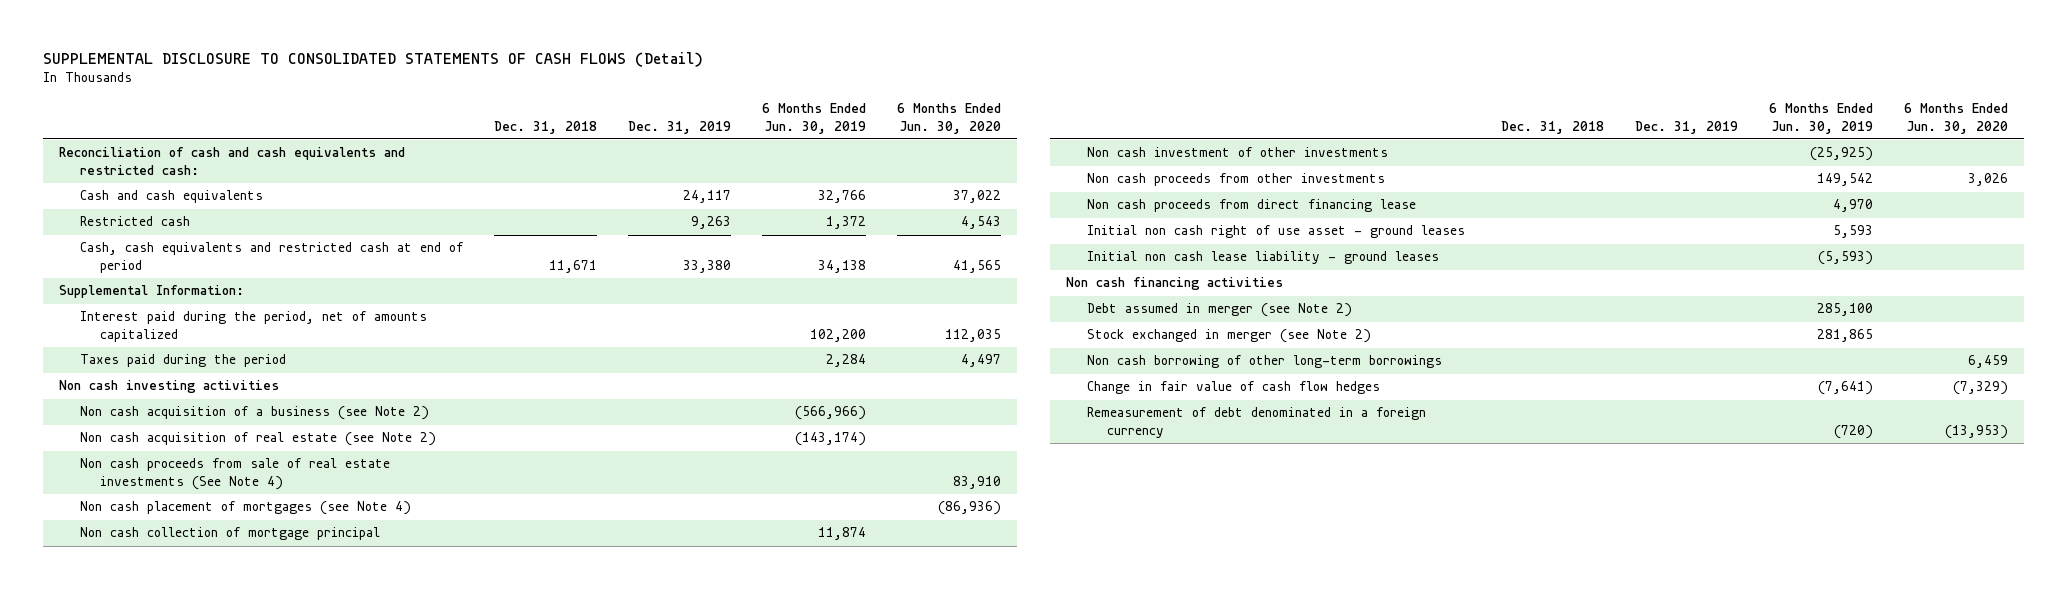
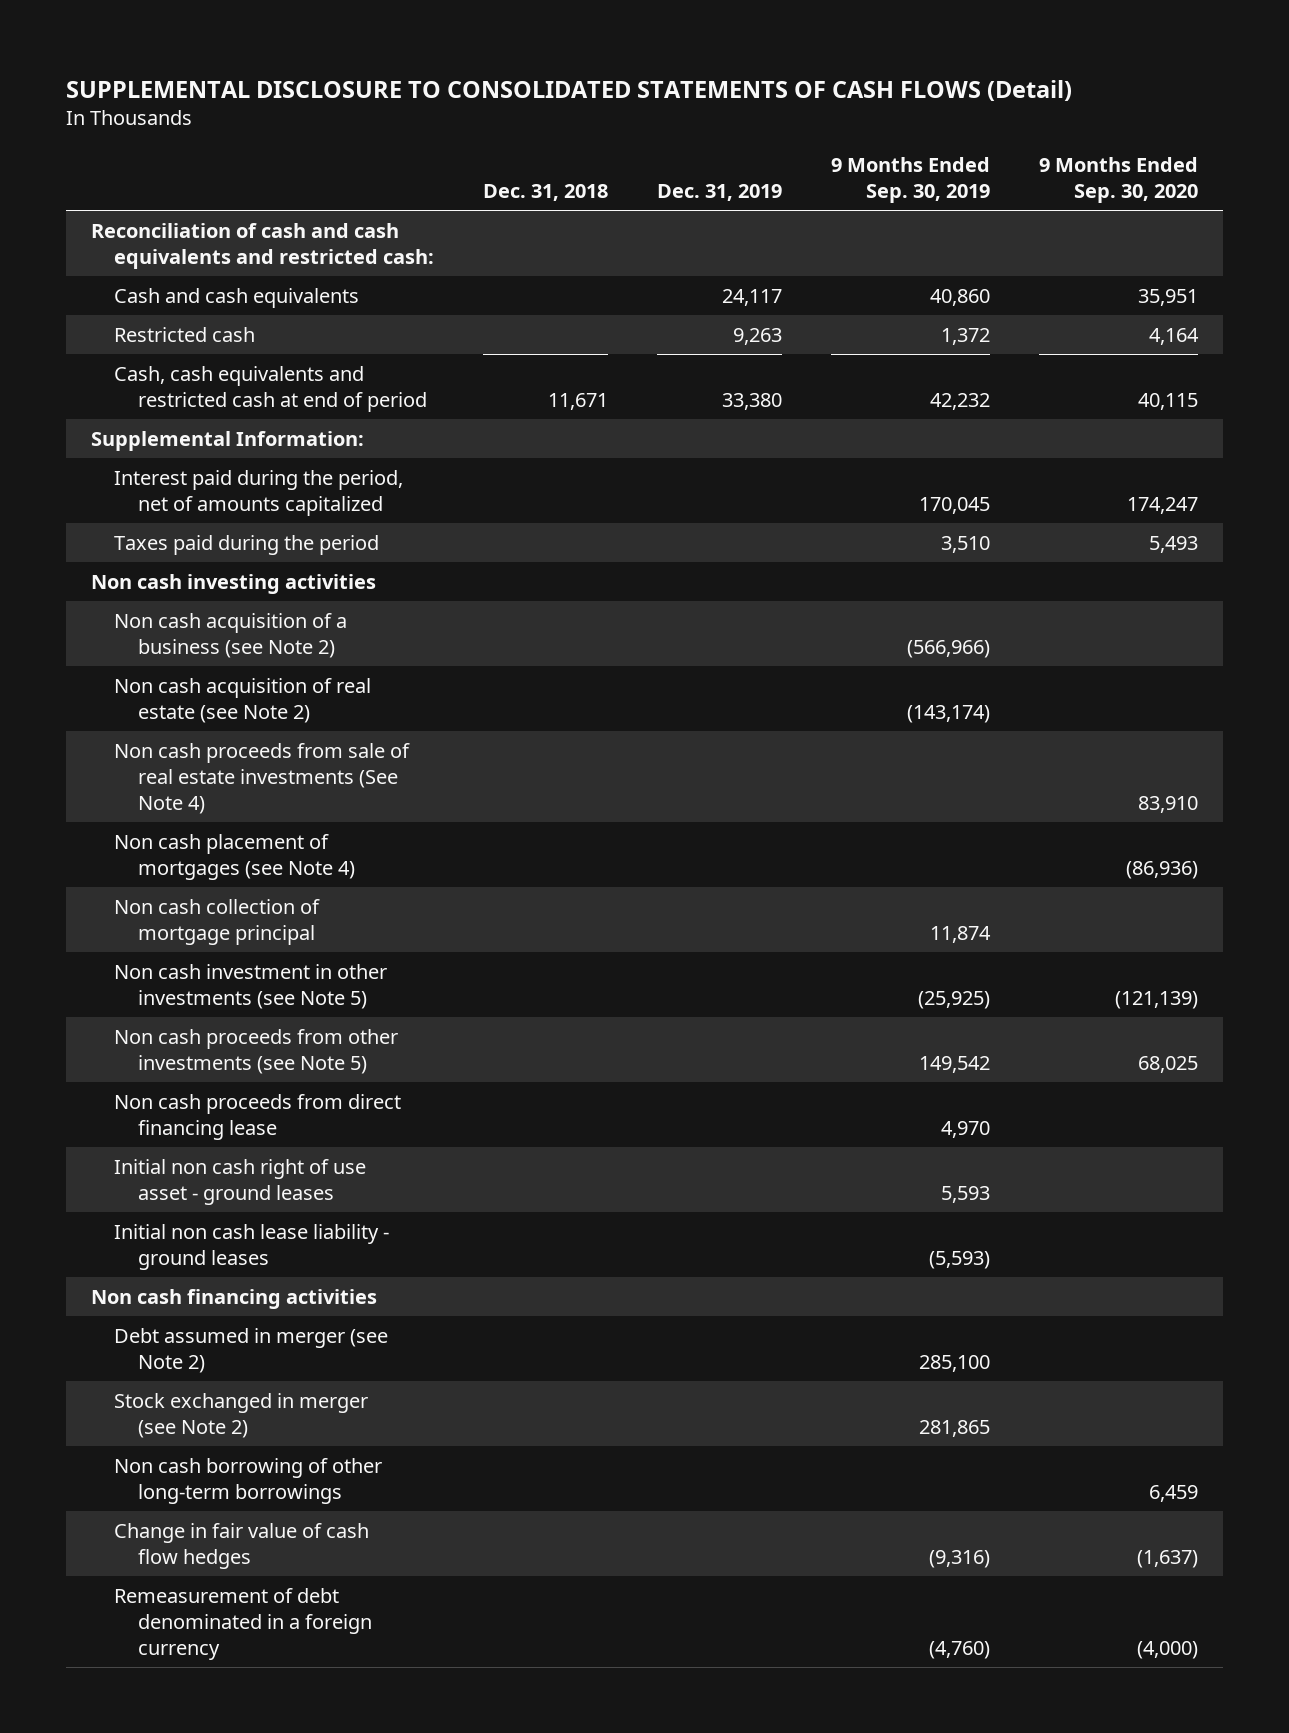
- | Dec. 31, 2018 | Dec. 31, 2019 | 6 Months Ended Jun. 30, 2019 | 6 Months Ended Jun. 30, 2020
+ | Dec. 31, 2018 | Dec. 31, 2019 | 9 Months Ended Sep. 30, 2019 | 9 Months Ended Sep. 30, 2020
- Non cash investment of other investments | | | (25,925) |
- Non cash proceeds from other investments | | | 149,542 | 3,026
+ Non cash investment in other investments (see Note 5) | | | (25,925) | (121,139)
+ Non cash proceeds from other investments (see Note 5) | | | 149,542 | 68,025

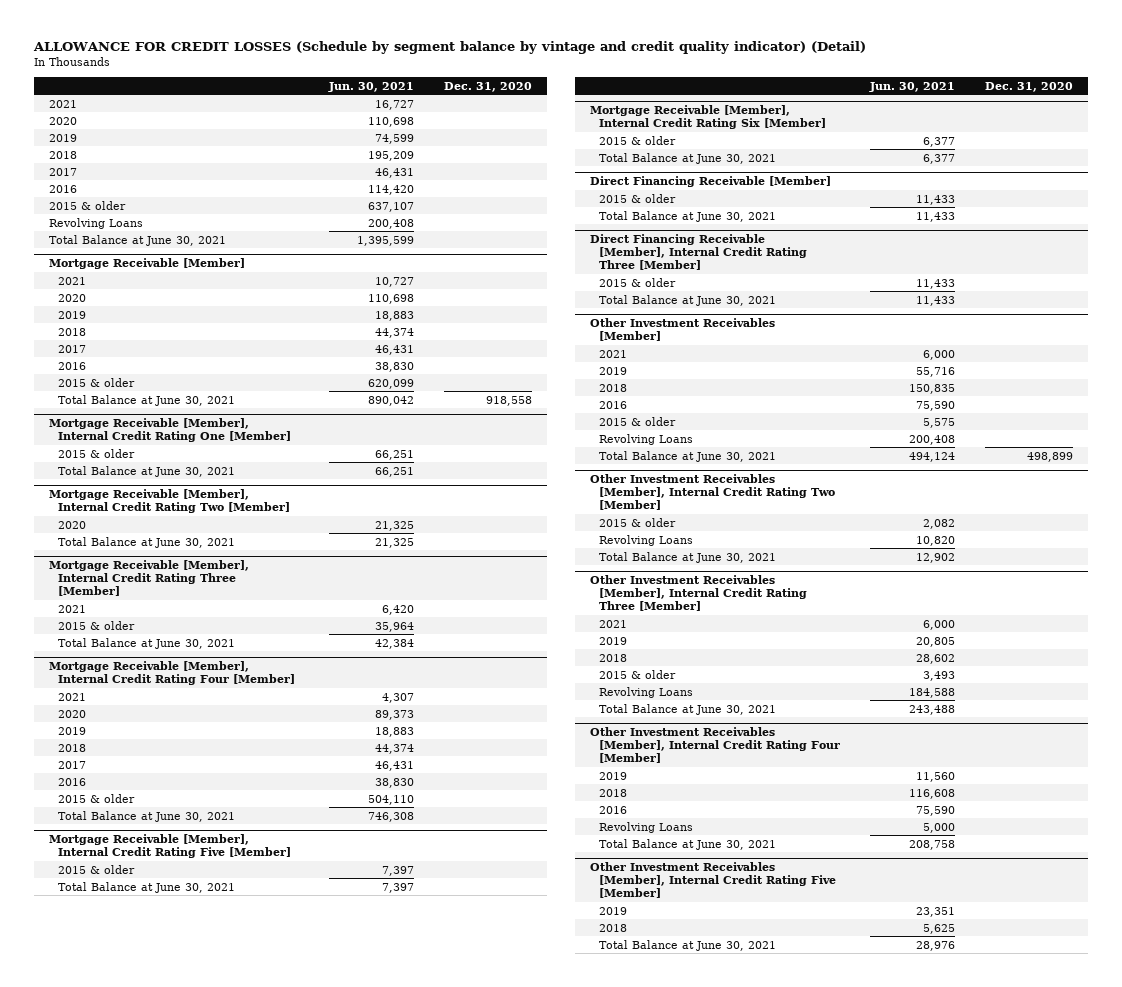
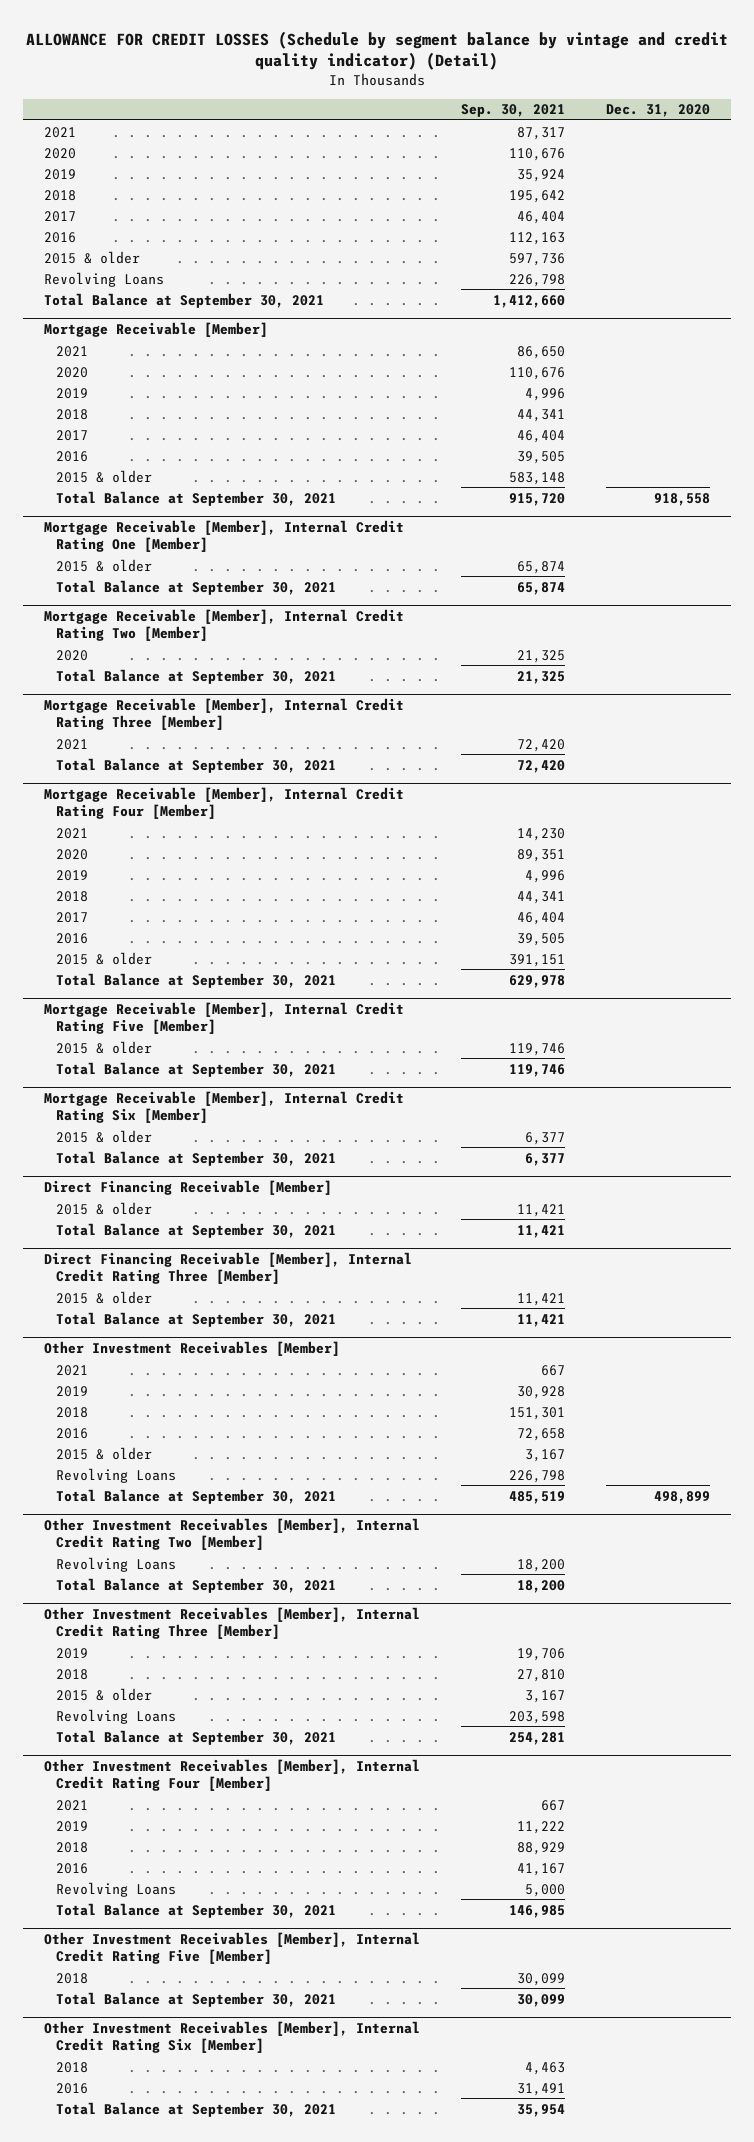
- | Jun. 30, 2021 | Dec. 31, 2020
+ | Sep. 30, 2021 | Dec. 31, 2020
- Total Balance at June 30, 2021 | 1,395,599 |
+ Total Balance at September 30, 2021 | 1,412,660 |
@ Mortgage Receivable [Member]
- Total Balance at June 30, 2021 | 890,042 | 918,558
+ Total Balance at September 30, 2021 | 915,720 | 918,558
@ Mortgage Receivable [Member], Internal Credit Rating One [Member]
- Total Balance at June 30, 2021 | 66,251 |
+ Total Balance at September 30, 2021 | 65,874 |
@ Mortgage Receivable [Member], Internal Credit Rating Two [Member]
- Total Balance at June 30, 2021 | 21,325 |
+ Total Balance at September 30, 2021 | 21,325 |
@ Mortgage Receivable [Member], Internal Credit Rating Three [Member]
- 2015 & older | 35,964 |
- Total Balance at June 30, 2021 | 42,384 |
+ Total Balance at September 30, 2021 | 72,420 |
@ Mortgage Receivable [Member], Internal Credit Rating Four [Member]
- Total Balance at June 30, 2021 | 746,308 |
+ Total Balance at September 30, 2021 | 629,978 |
@ Mortgage Receivable [Member], Internal Credit Rating Five [Member]
- Total Balance at June 30, 2021 | 7,397 |
+ Total Balance at September 30, 2021 | 119,746 |
@ Mortgage Receivable [Member], Internal Credit Rating Six [Member]
- Total Balance at June 30, 2021 | 6,377 |
+ Total Balance at September 30, 2021 | 6,377 |
@ Direct Financing Receivable [Member]
- Total Balance at June 30, 2021 | 11,433 |
+ Total Balance at September 30, 2021 | 11,421 |
@ Direct Financing Receivable [Member], Internal Credit Rating Three [Member]
- Total Balance at June 30, 2021 | 11,433 |
+ Total Balance at September 30, 2021 | 11,421 |
@ Other Investment Receivables [Member]
- Total Balance at June 30, 2021 | 494,124 | 498,899
+ Total Balance at September 30, 2021 | 485,519 | 498,899
@ Other Investment Receivables [Member], Internal Credit Rating Two [Member]
- 2015 & older | 2,082 |
- Total Balance at June 30, 2021 | 12,902 |
+ Total Balance at September 30, 2021 | 18,200 |
@ Other Investment Receivables [Member], Internal Credit Rating Three [Member]
- 2021 | 6,000 |
- Total Balance at June 30, 2021 | 243,488 |
+ Total Balance at September 30, 2021 | 254,281 |
@ Other Investment Receivables [Member], Internal Credit Rating Four [Member]
+ 2021 | 667 |
- Total Balance at June 30, 2021 | 208,758 |
+ Total Balance at September 30, 2021 | 146,985 |
@ Other Investment Receivables [Member], Internal Credit Rating Five [Member]
- 2019 | 23,351 |
- Total Balance at June 30, 2021 | 28,976 |
+ Total Balance at September 30, 2021 | 30,099 |
+ Other Investment Receivables [Member], Internal Credit Rating Six [Member]
+ 2018 | 4,463 |
+ 2016 | 31,491 |
+ Total Balance at September 30, 2021 | 35,954 |

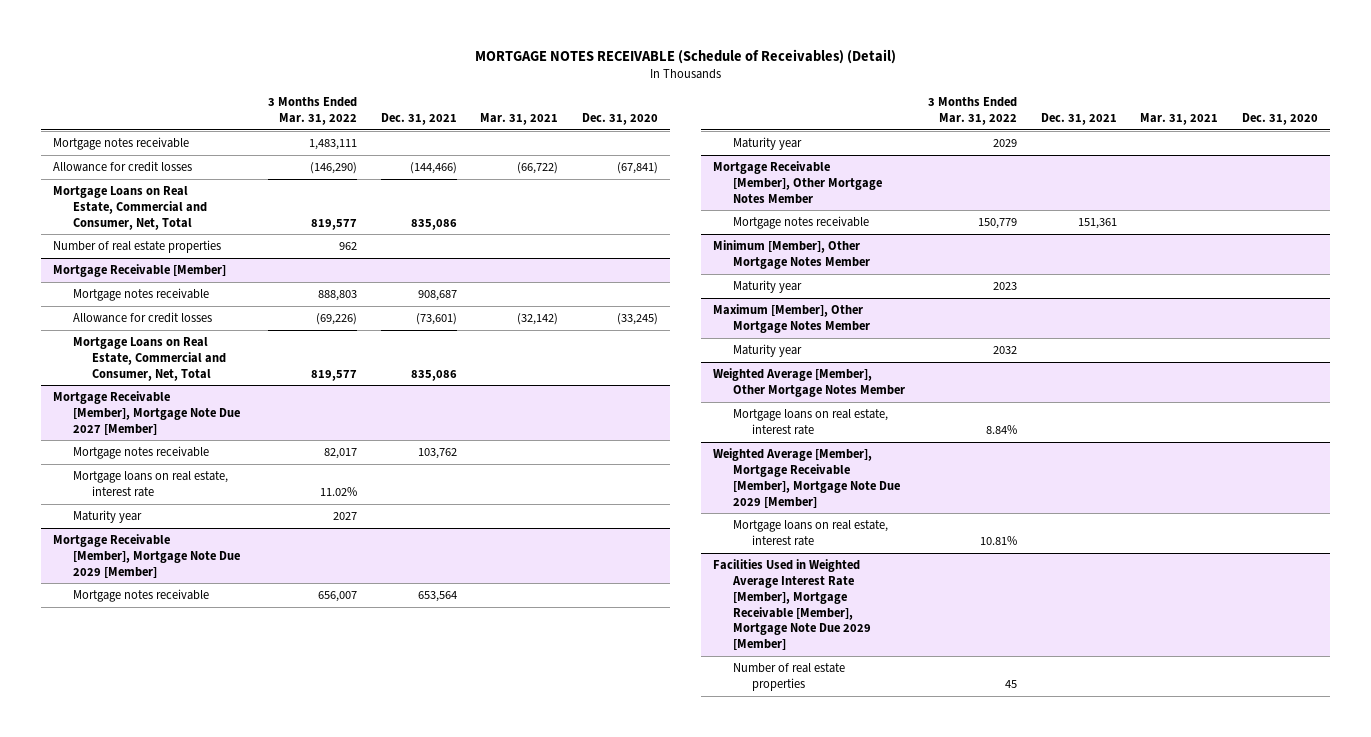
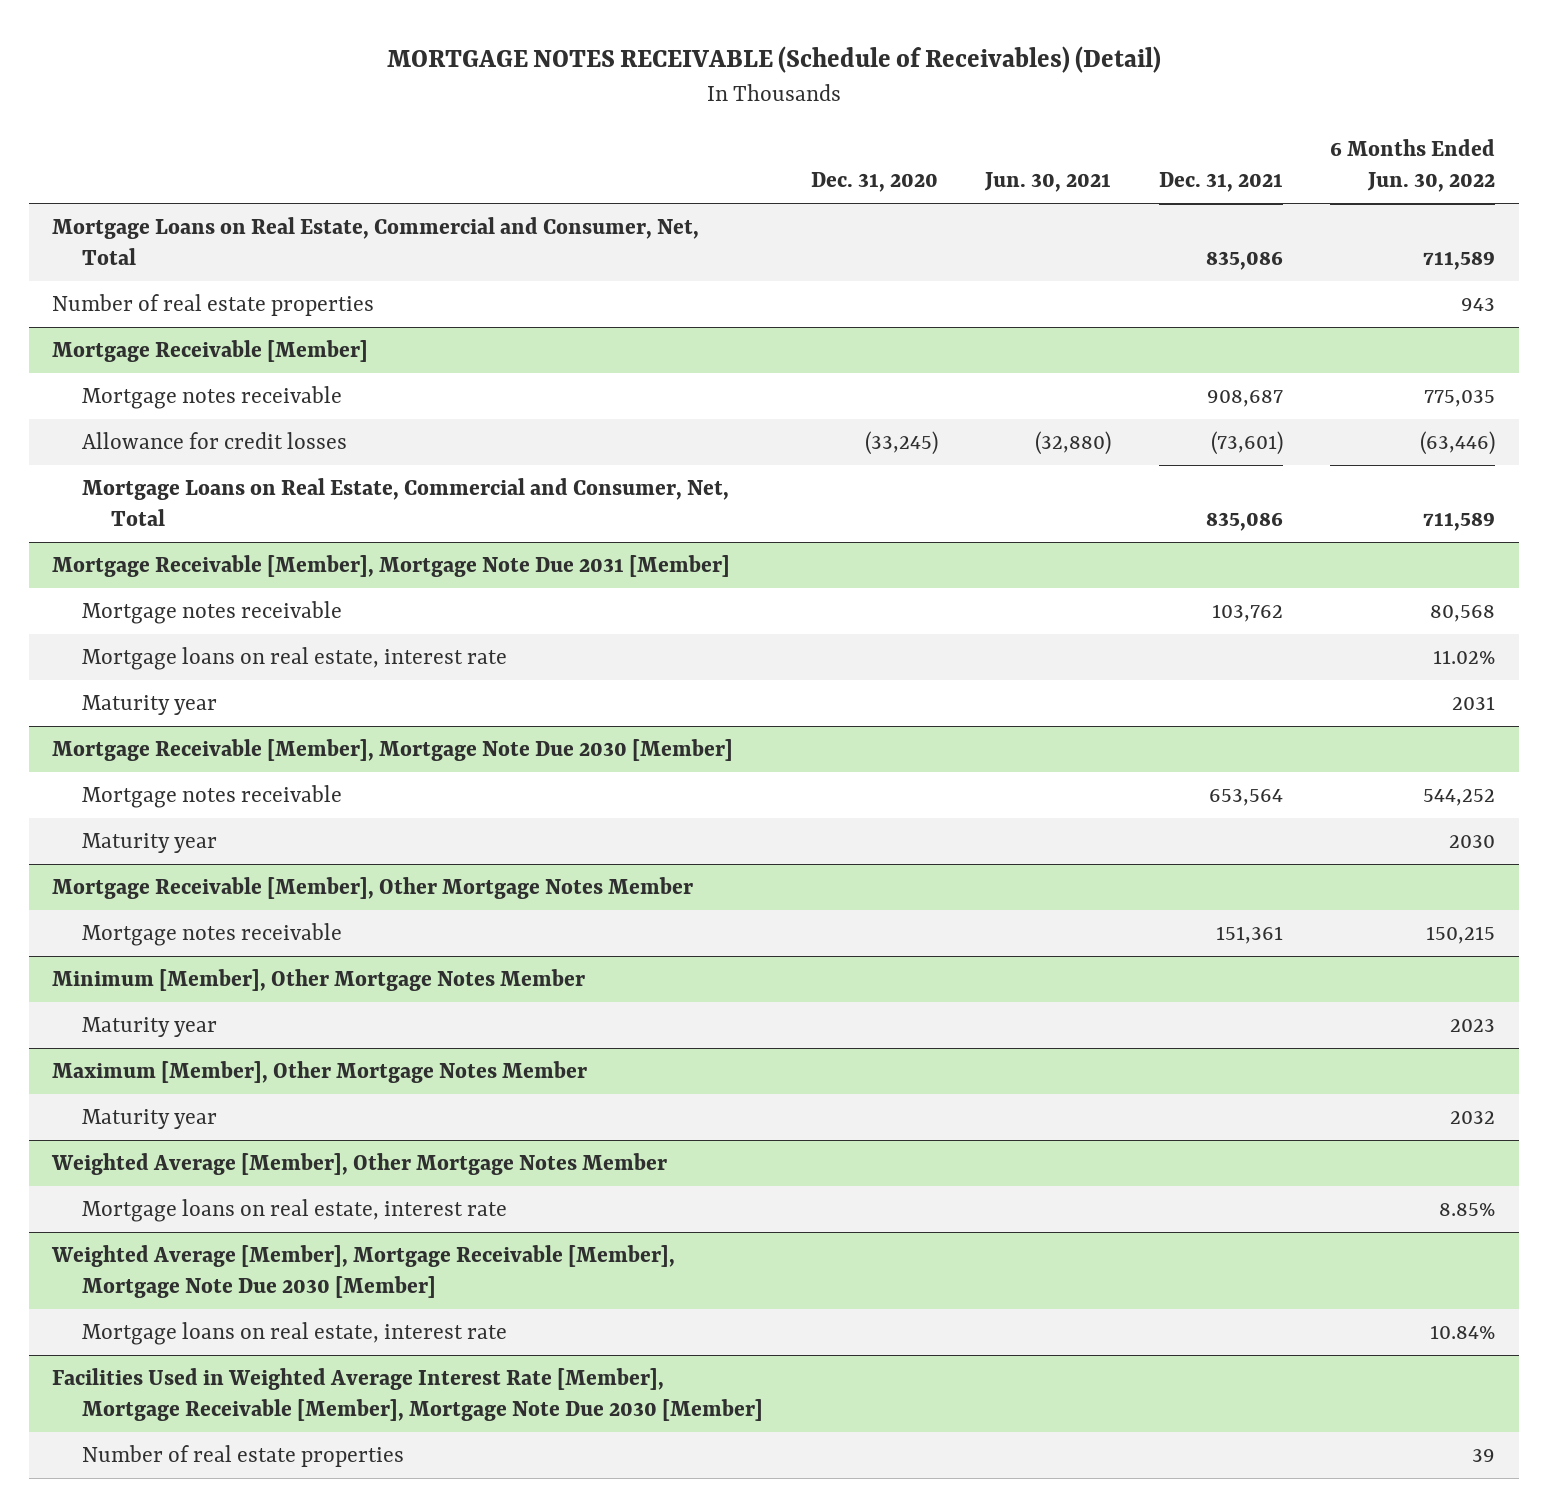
- | 3 Months Ended Mar. 31, 2022 | Dec. 31, 2021 | Mar. 31, 2021 | Dec. 31, 2020
+ | Dec. 31, 2020 | Jun. 30, 2021 | Dec. 31, 2021 | 6 Months Ended Jun. 30, 2022
- Mortgage notes receivable | 1,483,111 | | |
- Allowance for credit losses | (146,290) | (144,466) | (66,722) | (67,841)
- Mortgage Receivable [Member], Mortgage Note Due 2027 [Member]
+ Mortgage Receivable [Member], Mortgage Note Due 2031 [Member]
- Mortgage Receivable [Member], Mortgage Note Due 2029 [Member]
+ Mortgage Receivable [Member], Mortgage Note Due 2030 [Member]
- Weighted Average [Member], Mortgage Receivable [Member], Mortgage Note Due 2029 [Member]
+ Weighted Average [Member], Mortgage Receivable [Member], Mortgage Note Due 2030 [Member]
- Facilities Used in Weighted Average Interest Rate [Member], Mortgage Receivable [Member], Mortgage Note Due 2029 [Member]
+ Facilities Used in Weighted Average Interest Rate [Member], Mortgage Receivable [Member], Mortgage Note Due 2030 [Member]

